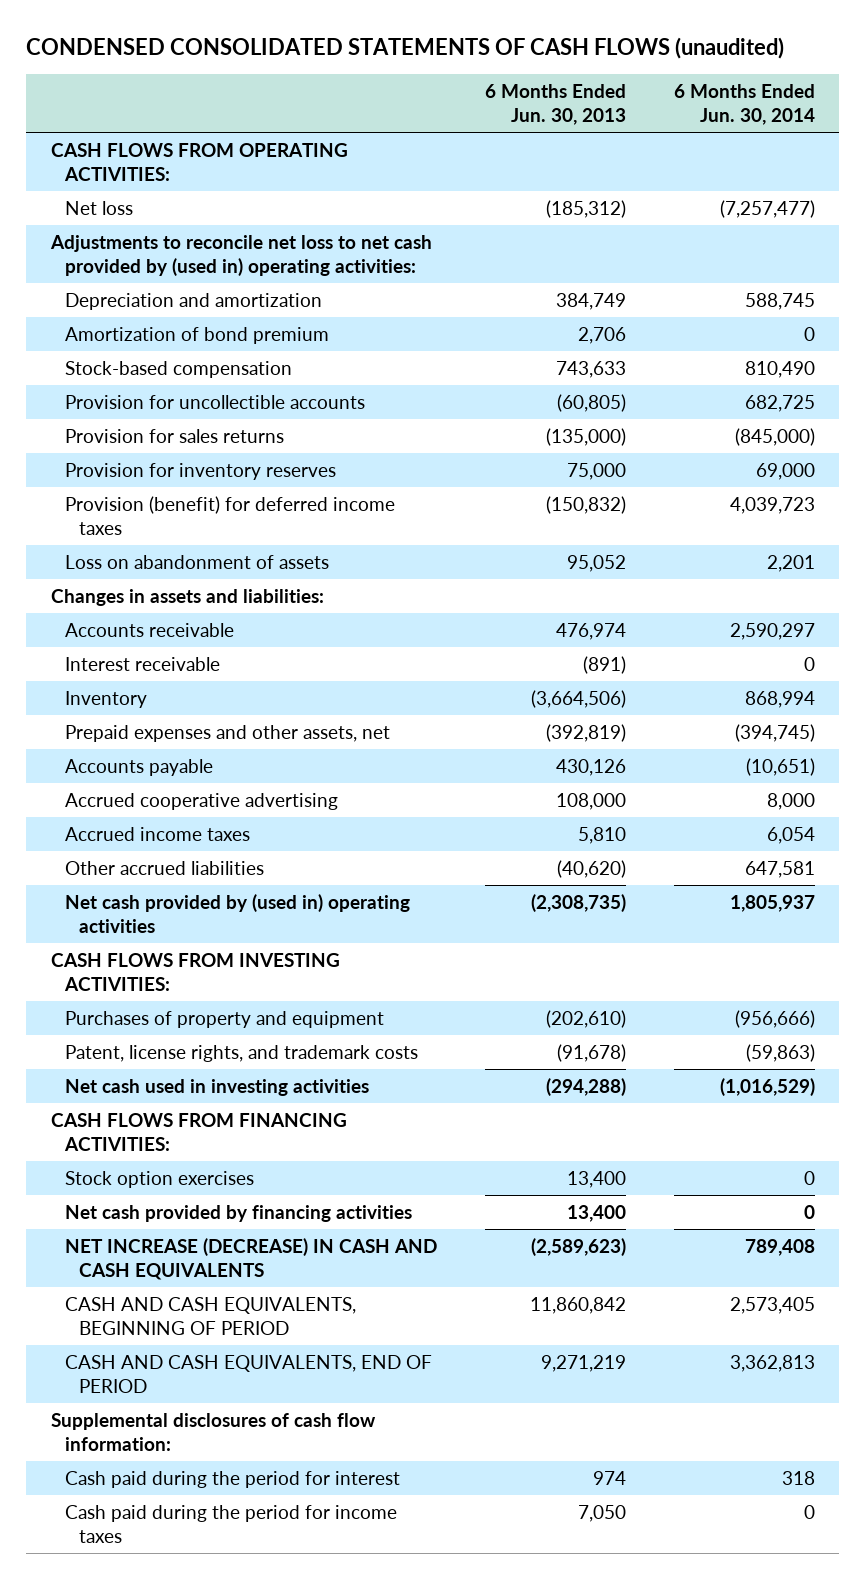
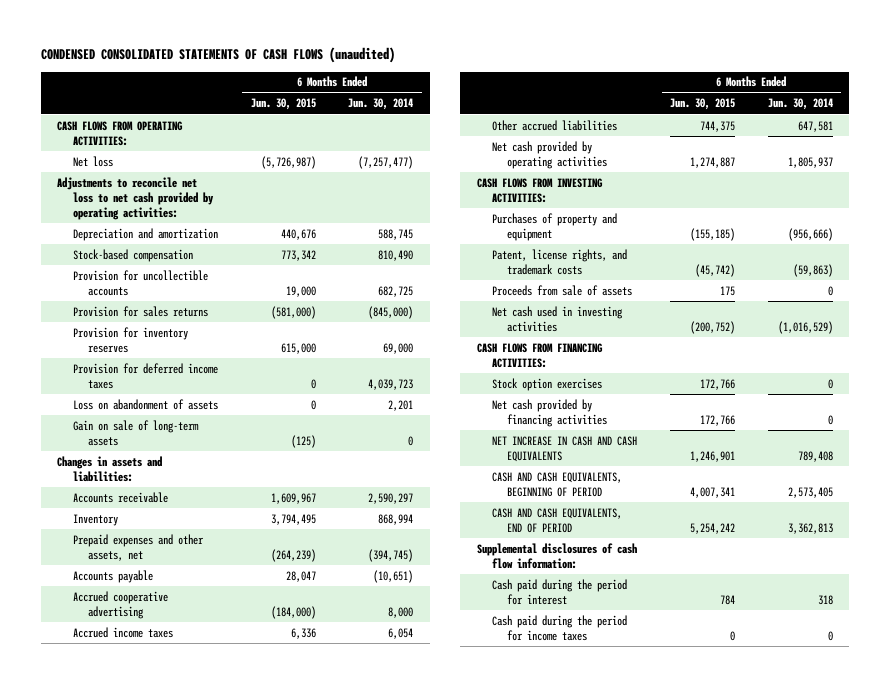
- | 6 Months Ended Jun. 30, 2013 | 6 Months Ended Jun. 30, 2014
+ | 6 Months Ended Jun. 30, 2015 | 6 Months Ended Jun. 30, 2014
- Adjustments to reconcile net loss to net cash provided by (used in) operating activities:
+ Adjustments to reconcile net loss to net cash provided by operating activities:
- Amortization of bond premium | 2,706 | 0
- Provision (benefit) for deferred income taxes | (150,832) | 4,039,723
+ Provision for deferred income taxes | 0 | 4,039,723
+ Gain on sale of long-term assets | (125) | 0
- Interest receivable | (891) | 0
- Net cash provided by (used in) operating activities | (2,308,735) | 1,805,937
+ Net cash provided by operating activities | 1,274,887 | 1,805,937
+ Proceeds from sale of assets | 175 | 0
- NET INCREASE (DECREASE) IN CASH AND CASH EQUIVALENTS | (2,589,623) | 789,408
+ NET INCREASE IN CASH AND CASH EQUIVALENTS | 1,246,901 | 789,408

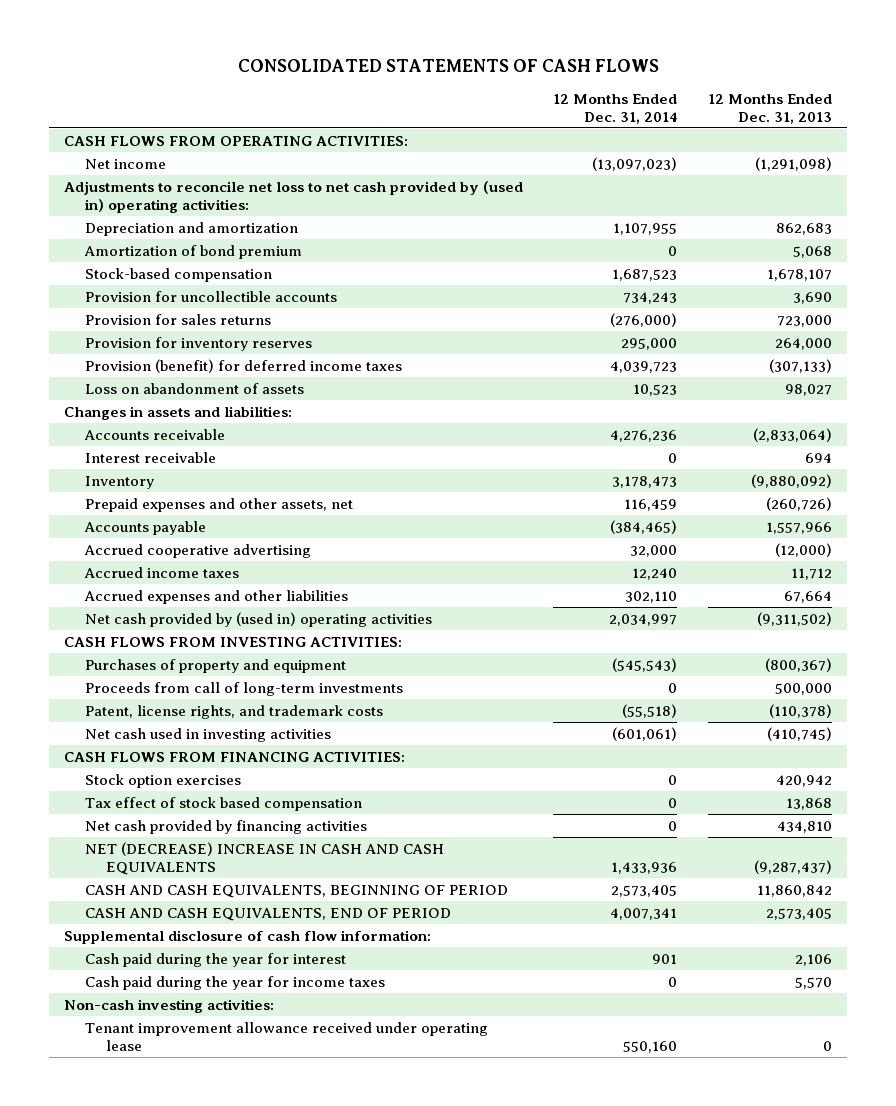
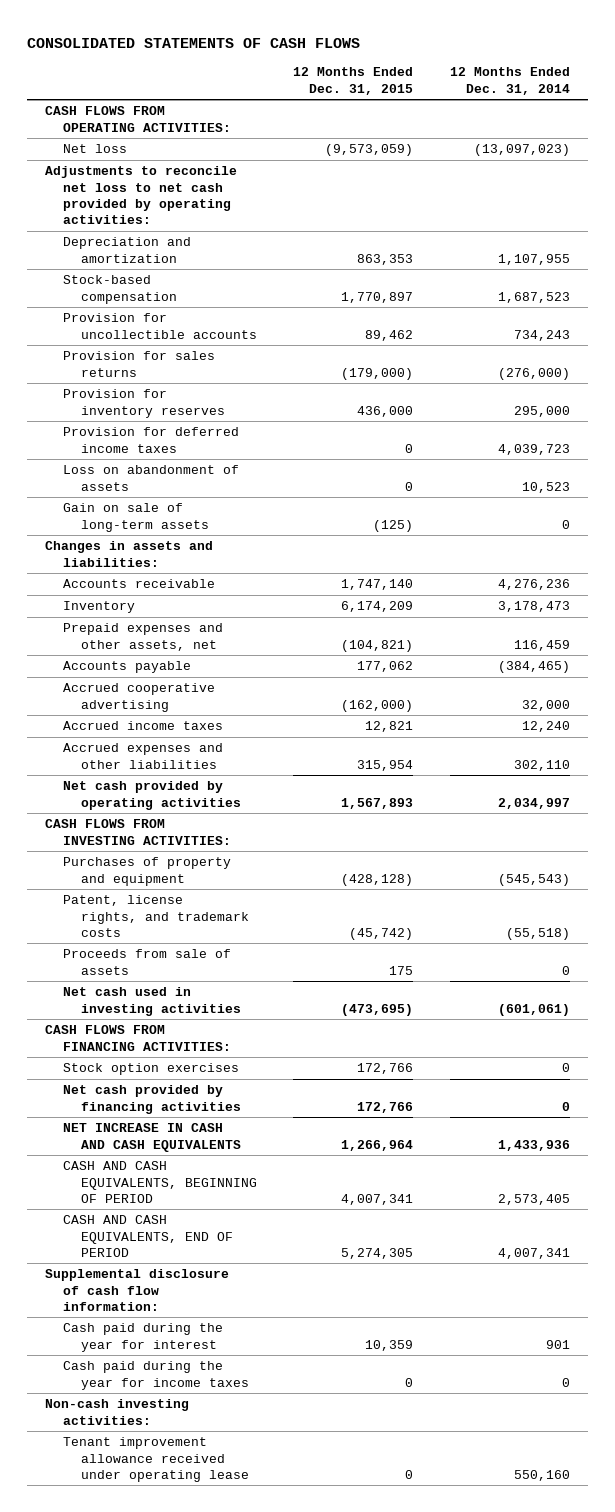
- | 12 Months Ended Dec. 31, 2014 | 12 Months Ended Dec. 31, 2013
+ | 12 Months Ended Dec. 31, 2015 | 12 Months Ended Dec. 31, 2014
- Net income | (13,097,023) | (1,291,098)
- Adjustments to reconcile net loss to net cash provided by (used in) operating activities:
+ Net loss | (9,573,059) | (13,097,023)
+ Adjustments to reconcile net loss to net cash provided by operating activities:
- Amortization of bond premium | 0 | 5,068
- Provision (benefit) for deferred income taxes | 4,039,723 | (307,133)
+ Provision for deferred income taxes | 0 | 4,039,723
+ Gain on sale of long-term assets | (125) | 0
- Interest receivable | 0 | 694
- Net cash provided by (used in) operating activities | 2,034,997 | (9,311,502)
+ Net cash provided by operating activities | 1,567,893 | 2,034,997
- Proceeds from call of long-term investments | 0 | 500,000
+ Proceeds from sale of assets | 175 | 0
- Tax effect of stock based compensation | 0 | 13,868
- NET (DECREASE) INCREASE IN CASH AND CASH EQUIVALENTS | 1,433,936 | (9,287,437)
+ NET INCREASE IN CASH AND CASH EQUIVALENTS | 1,266,964 | 1,433,936

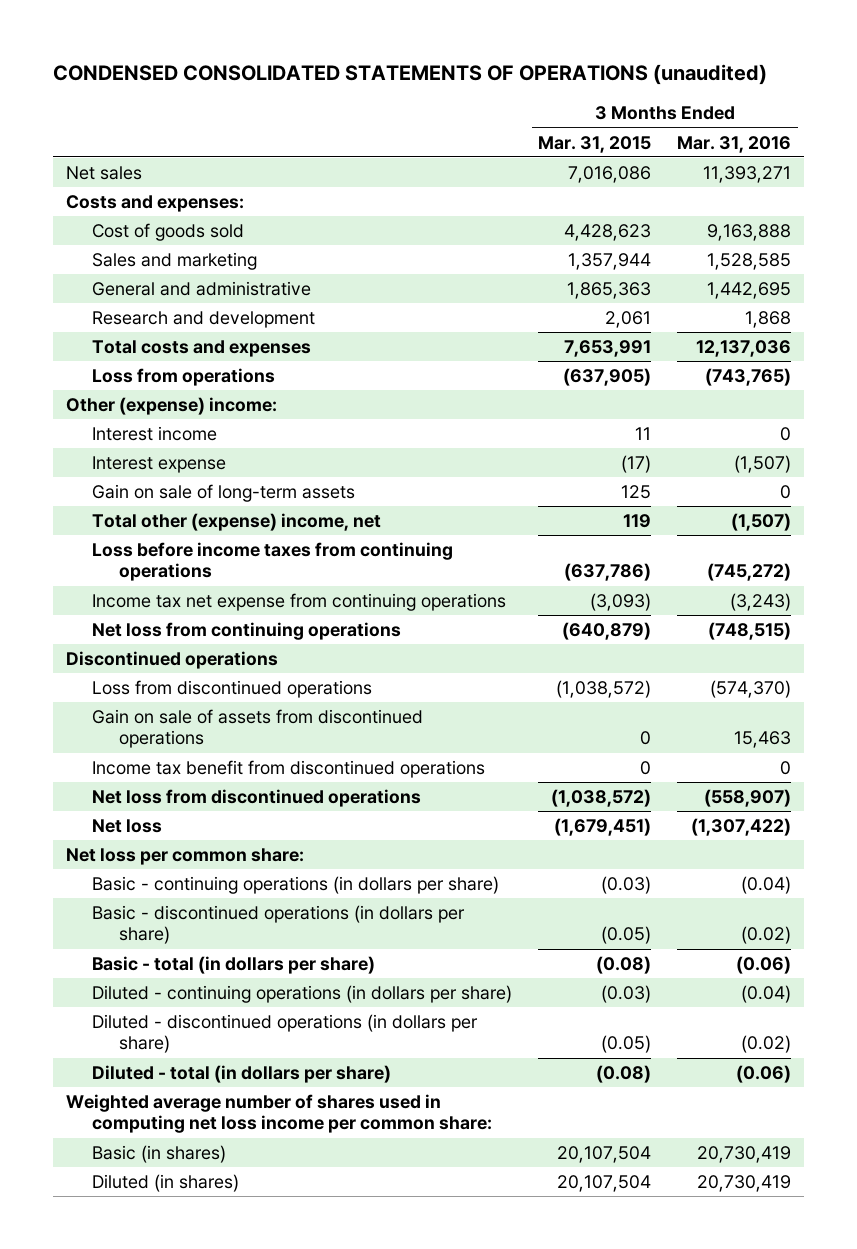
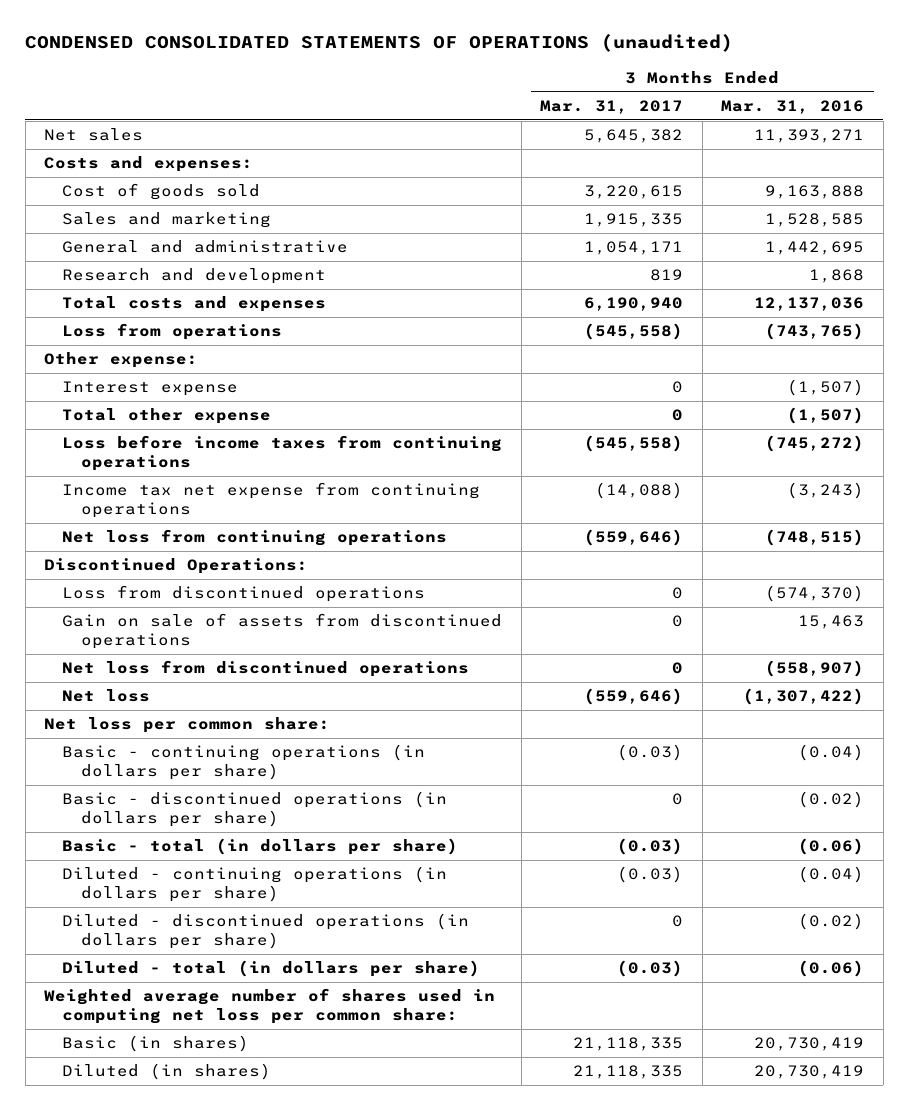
- | 3 Months Ended Mar. 31, 2015 | 3 Months Ended Mar. 31, 2016
+ | 3 Months Ended Mar. 31, 2017 | 3 Months Ended Mar. 31, 2016
- Other (expense) income:
- Interest income | 11 | 0
+ Other expense:
- Gain on sale of long-term assets | 125 | 0
- Total other (expense) income, net | 119 | (1,507)
+ Total other expense | 0 | (1,507)
- Discontinued operations
+ Discontinued Operations:
- Income tax benefit from discontinued operations | 0 | 0
- Weighted average number of shares used in computing net loss income per common share:
+ Weighted average number of shares used in computing net loss per common share:

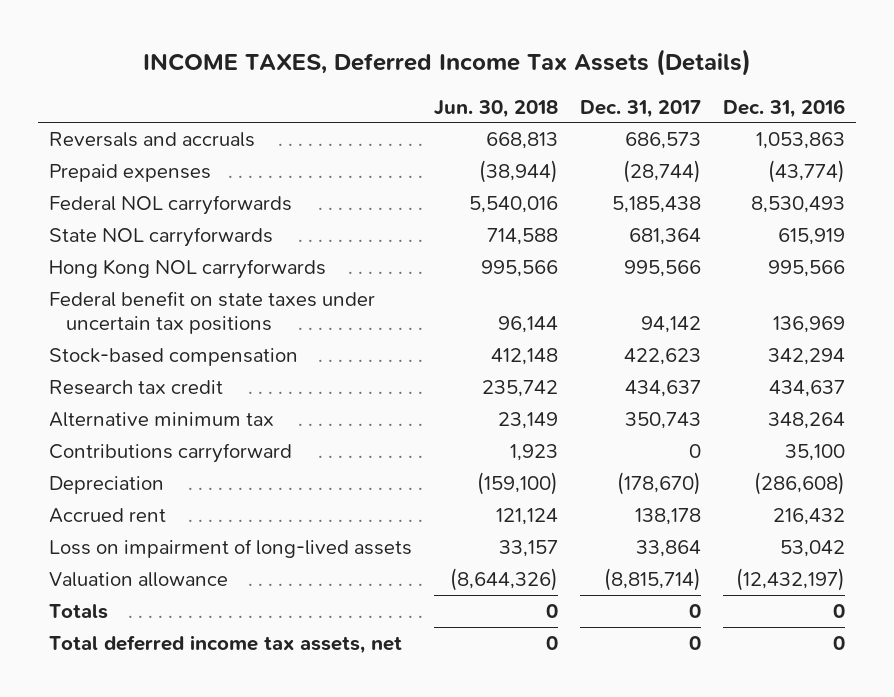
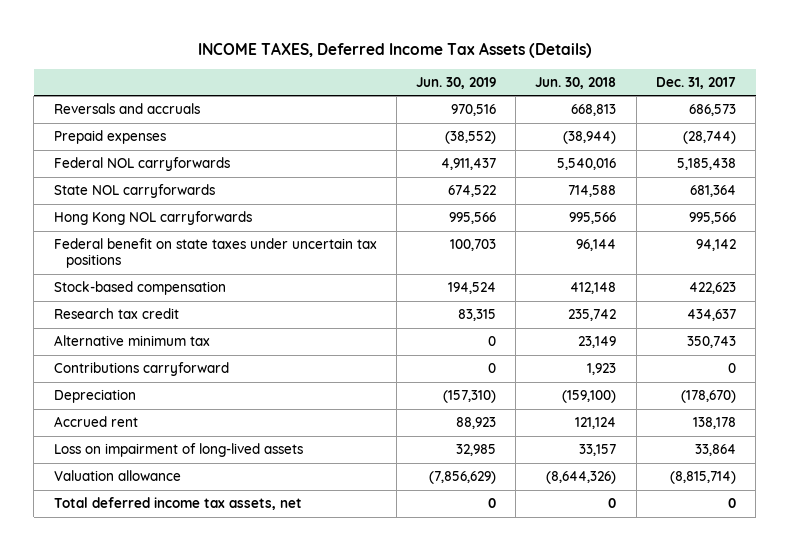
- | Jun. 30, 2018 | Dec. 31, 2017 | Dec. 31, 2016
+ | Jun. 30, 2019 | Jun. 30, 2018 | Dec. 31, 2017
- Totals | 0 | 0 | 0

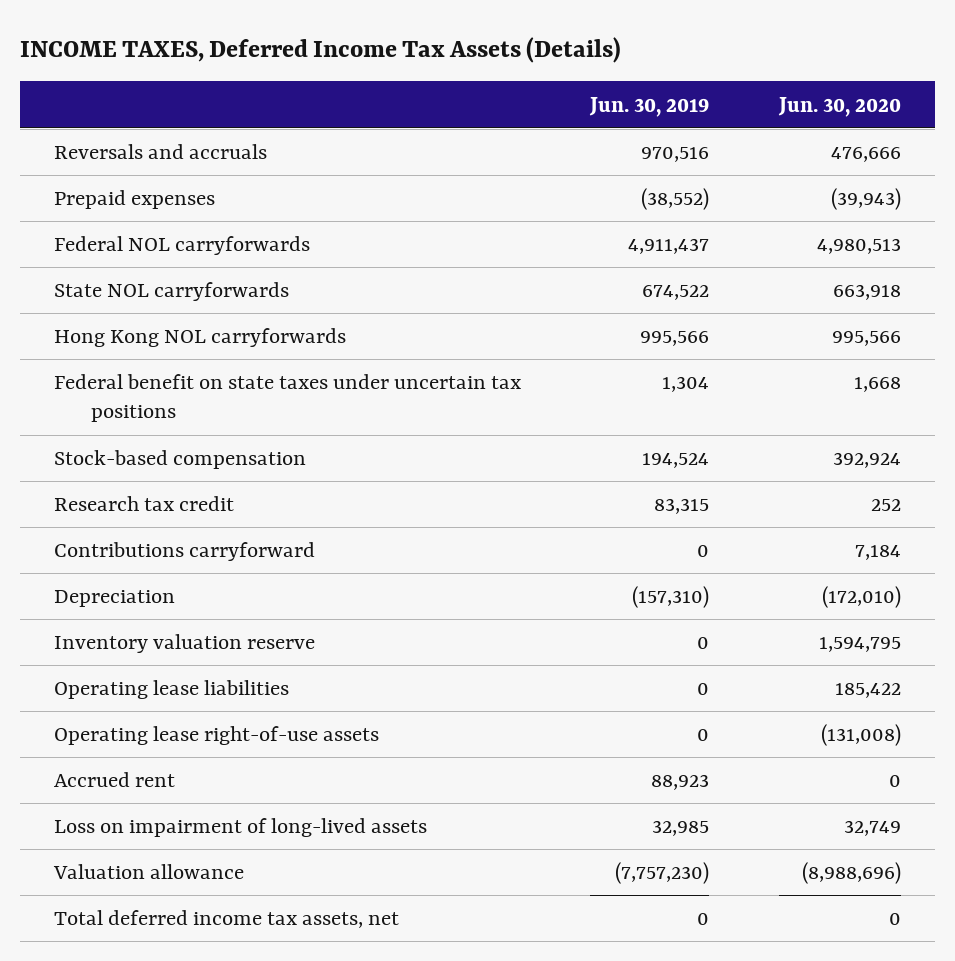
- | Jun. 30, 2019 | Jun. 30, 2018 | Dec. 31, 2017
+ | Jun. 30, 2019 | Jun. 30, 2020
- Federal benefit on state taxes under uncertain tax positions | 100,703 | 96,144 | 94,142
+ Federal benefit on state taxes under uncertain tax positions | 1,304 | 1,668
- Alternative minimum tax | 0 | 23,149 | 350,743
+ Inventory valuation reserve | 0 | 1,594,795
+ Operating lease liabilities | 0 | 185,422
+ Operating lease right-of-use assets | 0 | (131,008)
- Valuation allowance | (7,856,629) | (8,644,326) | (8,815,714)
+ Valuation allowance | (7,757,230) | (8,988,696)

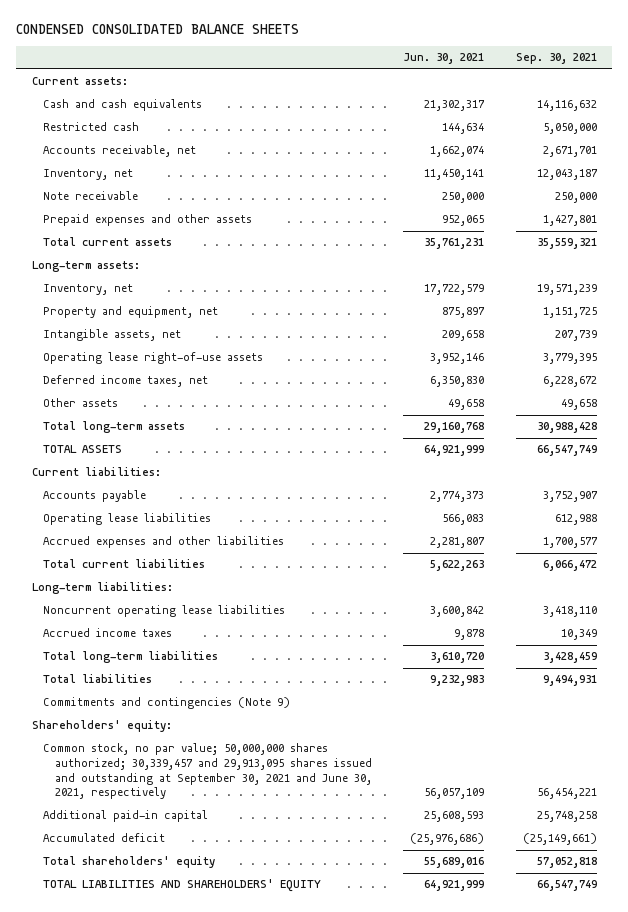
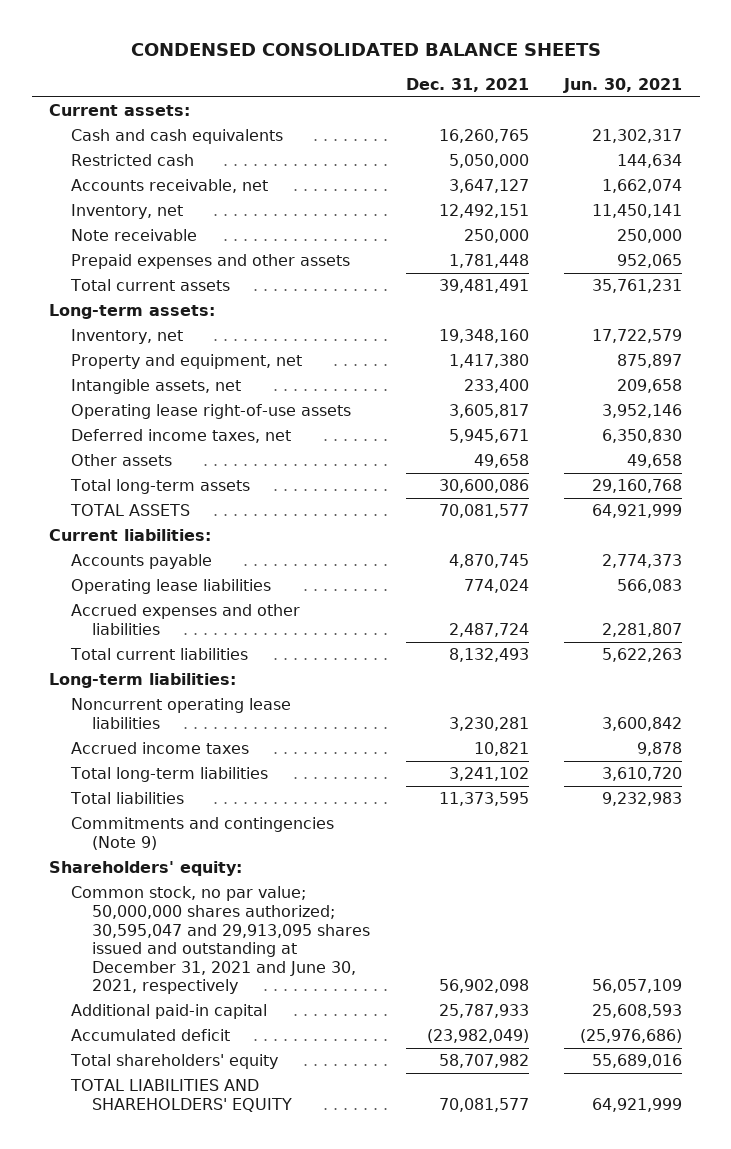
- | Jun. 30, 2021 | Sep. 30, 2021
+ | Dec. 31, 2021 | Jun. 30, 2021
- Common stock, no par value; 50,000,000 shares authorized; 30,339,457 and 29,913,095 shares issued and outstanding at September 30, 2021 and June 30, 2021, respectively | 56,057,109 | 56,454,221
+ Common stock, no par value; 50,000,000 shares authorized; 30,595,047 and 29,913,095 shares issued and outstanding at December 31, 2021 and June 30, 2021, respectively | 56,902,098 | 56,057,109

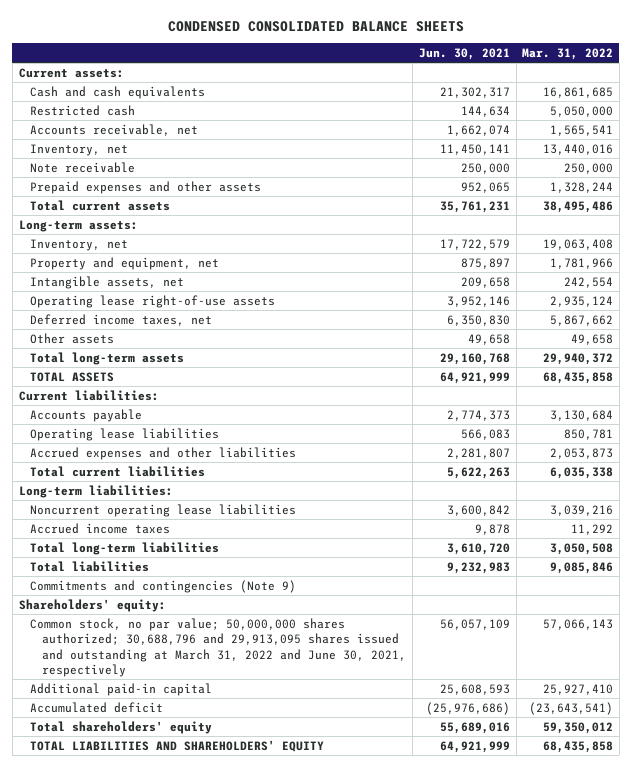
- | Dec. 31, 2021 | Jun. 30, 2021
+ | Jun. 30, 2021 | Mar. 31, 2022
- Common stock, no par value; 50,000,000 shares authorized; 30,595,047 and 29,913,095 shares issued and outstanding at December 31, 2021 and June 30, 2021, respectively | 56,902,098 | 56,057,109
+ Common stock, no par value; 50,000,000 shares authorized; 30,688,796 and 29,913,095 shares issued and outstanding at March 31, 2022 and June 30, 2021, respectively | 56,057,109 | 57,066,143

